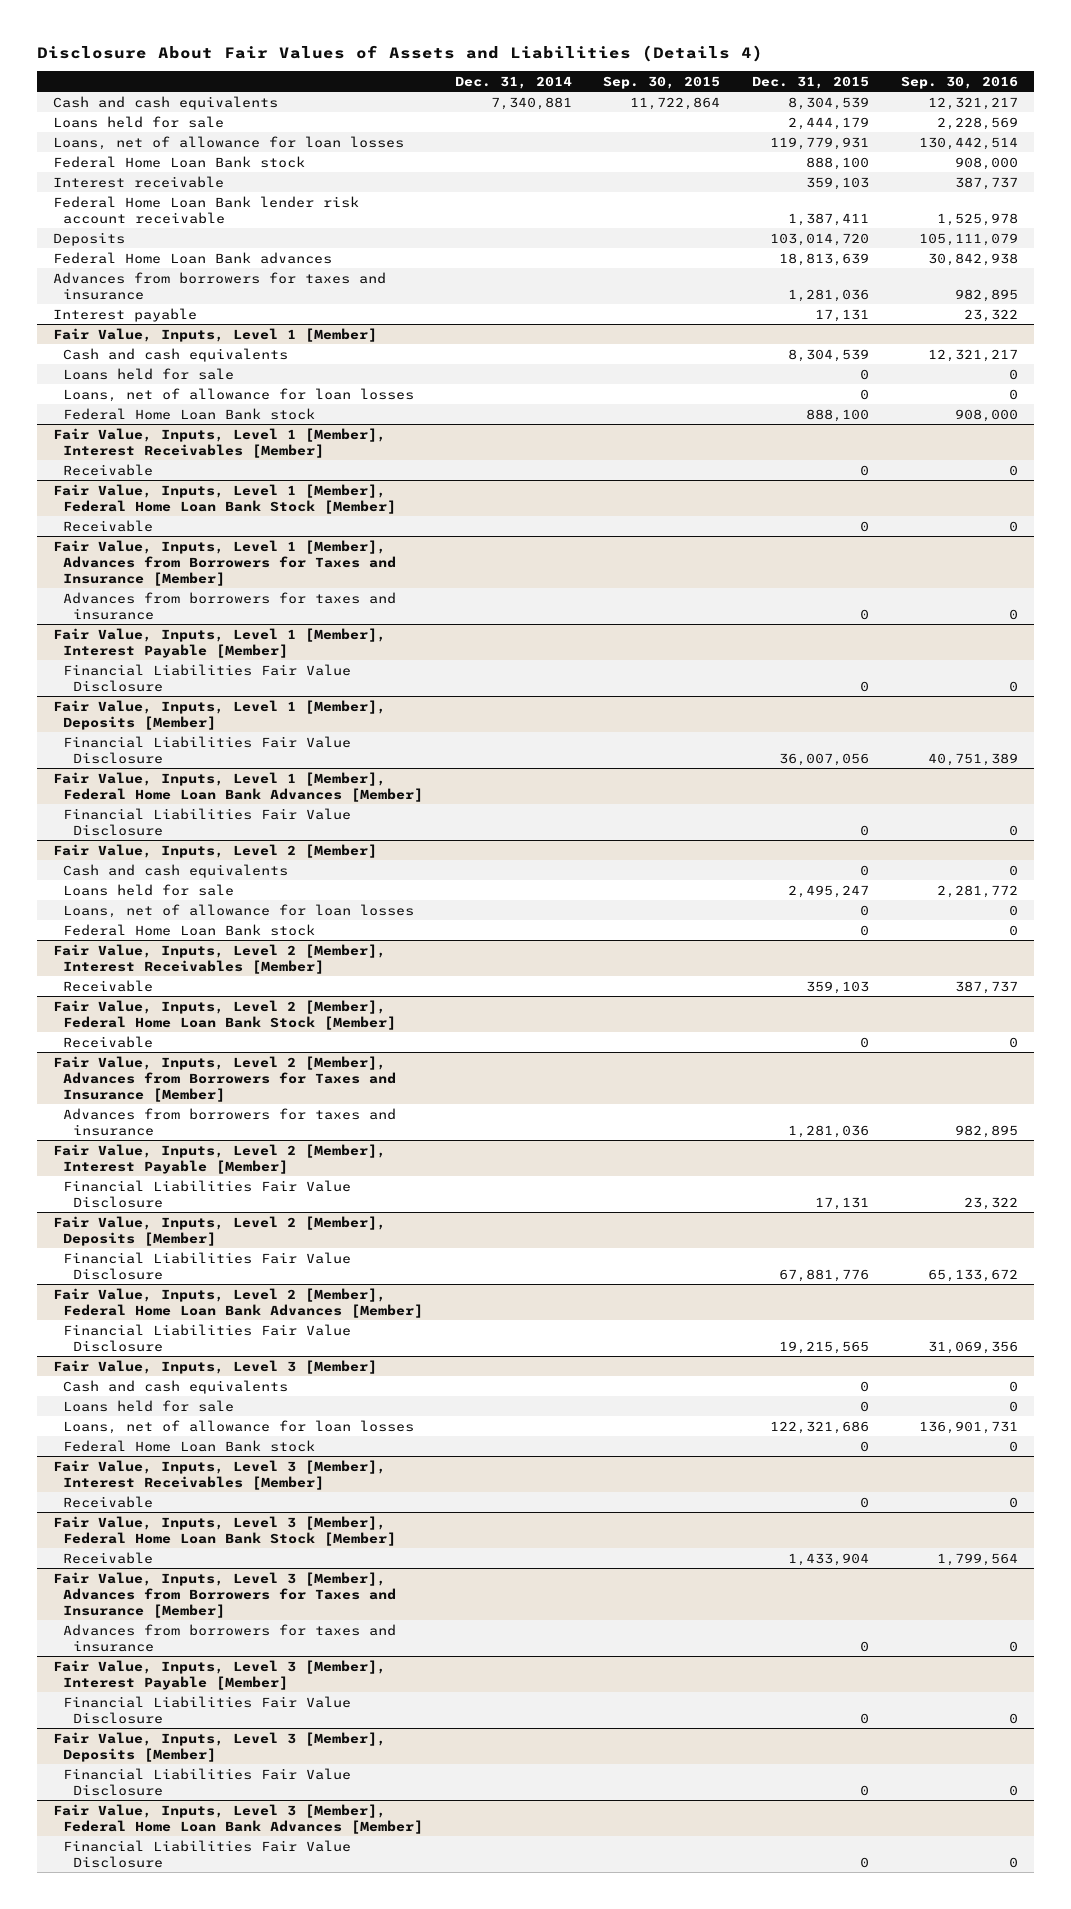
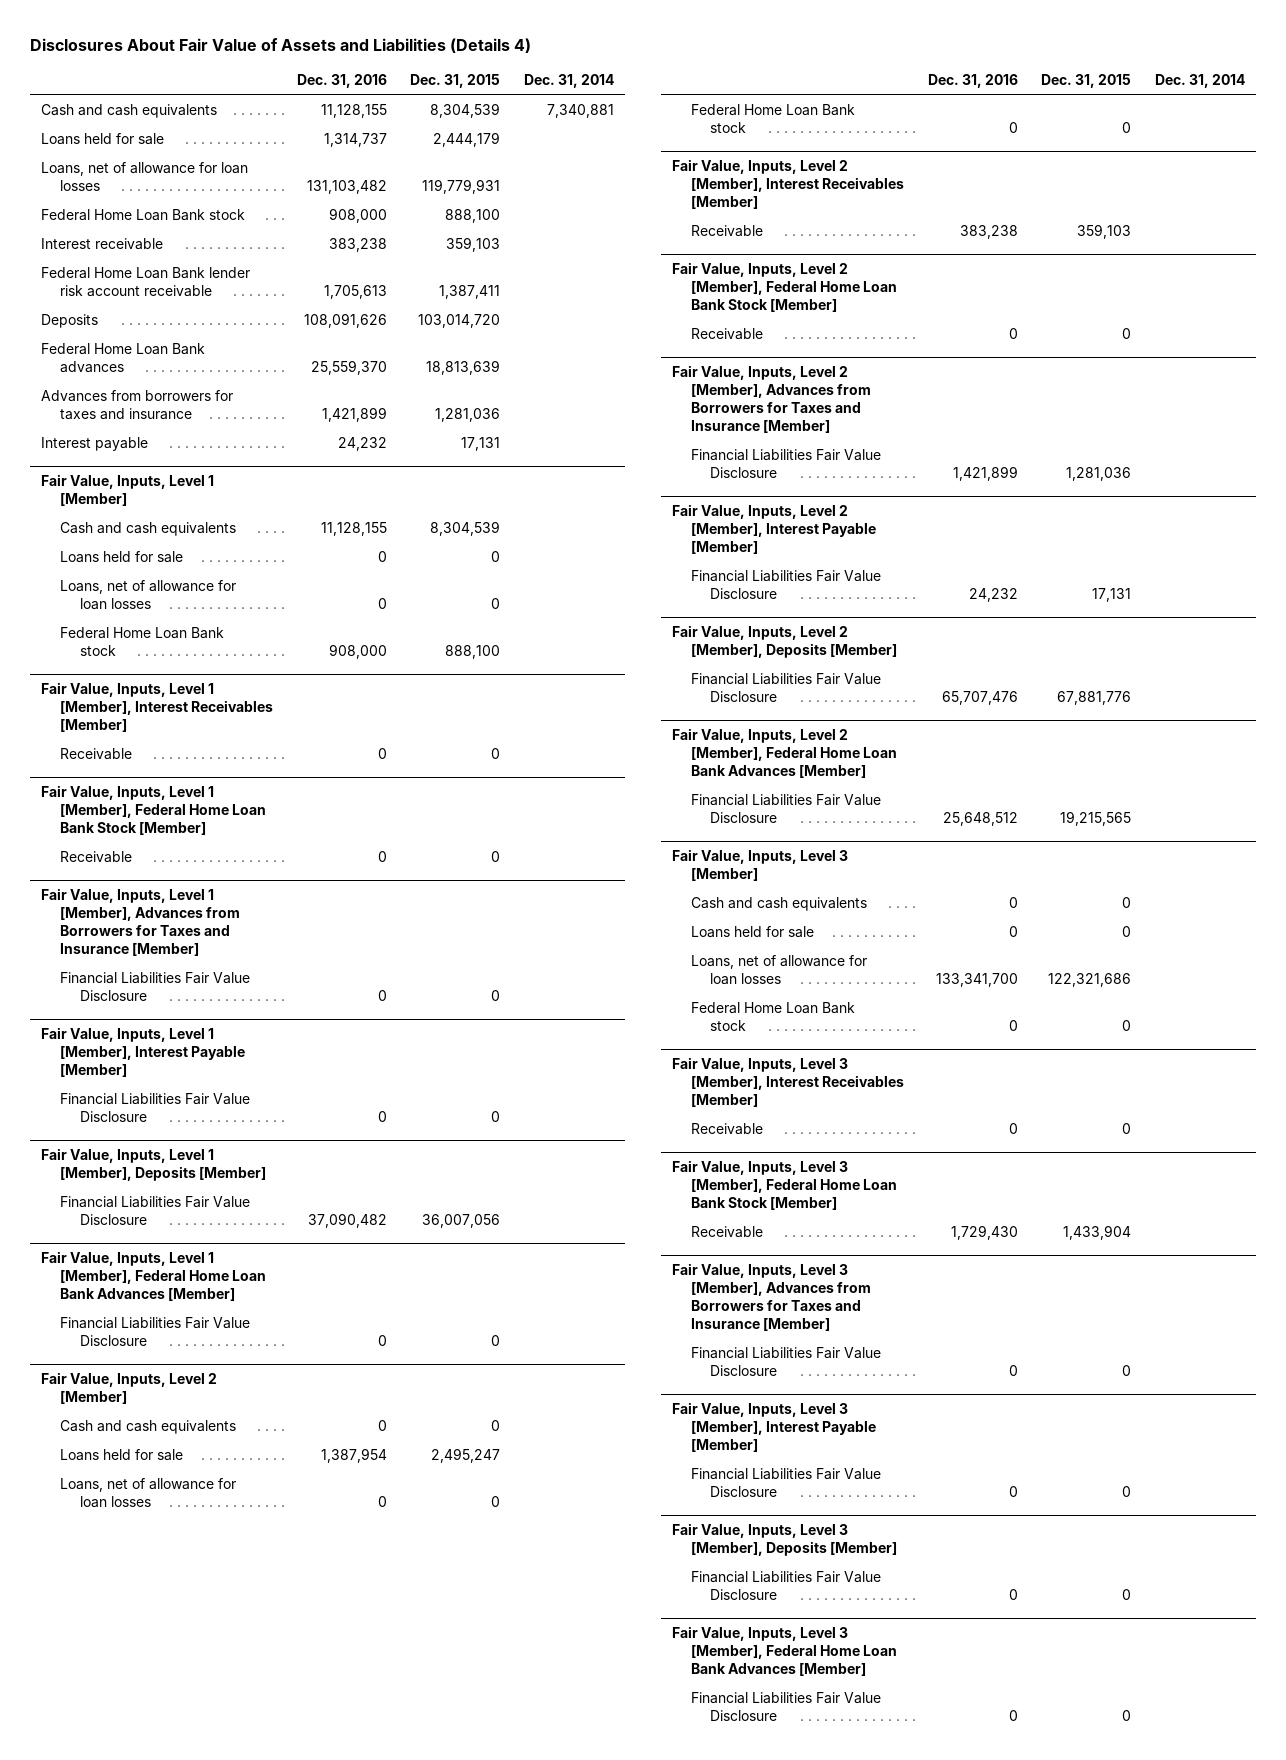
- Disclosure About Fair Values of Assets and Liabilities (Details 4)
+ Disclosures About Fair Value of Assets and Liabilities (Details 4)
- | Dec. 31, 2014 | Sep. 30, 2015 | Dec. 31, 2015 | Sep. 30, 2016
+ | Dec. 31, 2016 | Dec. 31, 2015 | Dec. 31, 2014
@ Fair Value, Inputs, Level 1 [Member], Advances from Borrowers for Taxes and Insurance [Member]
- Advances from borrowers for taxes and insurance | | | 0 | 0
+ Financial Liabilities Fair Value Disclosure | 0 | 0 |
@ Fair Value, Inputs, Level 2 [Member], Advances from Borrowers for Taxes and Insurance [Member]
- Advances from borrowers for taxes and insurance | | | 1,281,036 | 982,895
+ Financial Liabilities Fair Value Disclosure | 1,421,899 | 1,281,036 |
@ Fair Value, Inputs, Level 3 [Member], Advances from Borrowers for Taxes and Insurance [Member]
- Advances from borrowers for taxes and insurance | | | 0 | 0
+ Financial Liabilities Fair Value Disclosure | 0 | 0 |

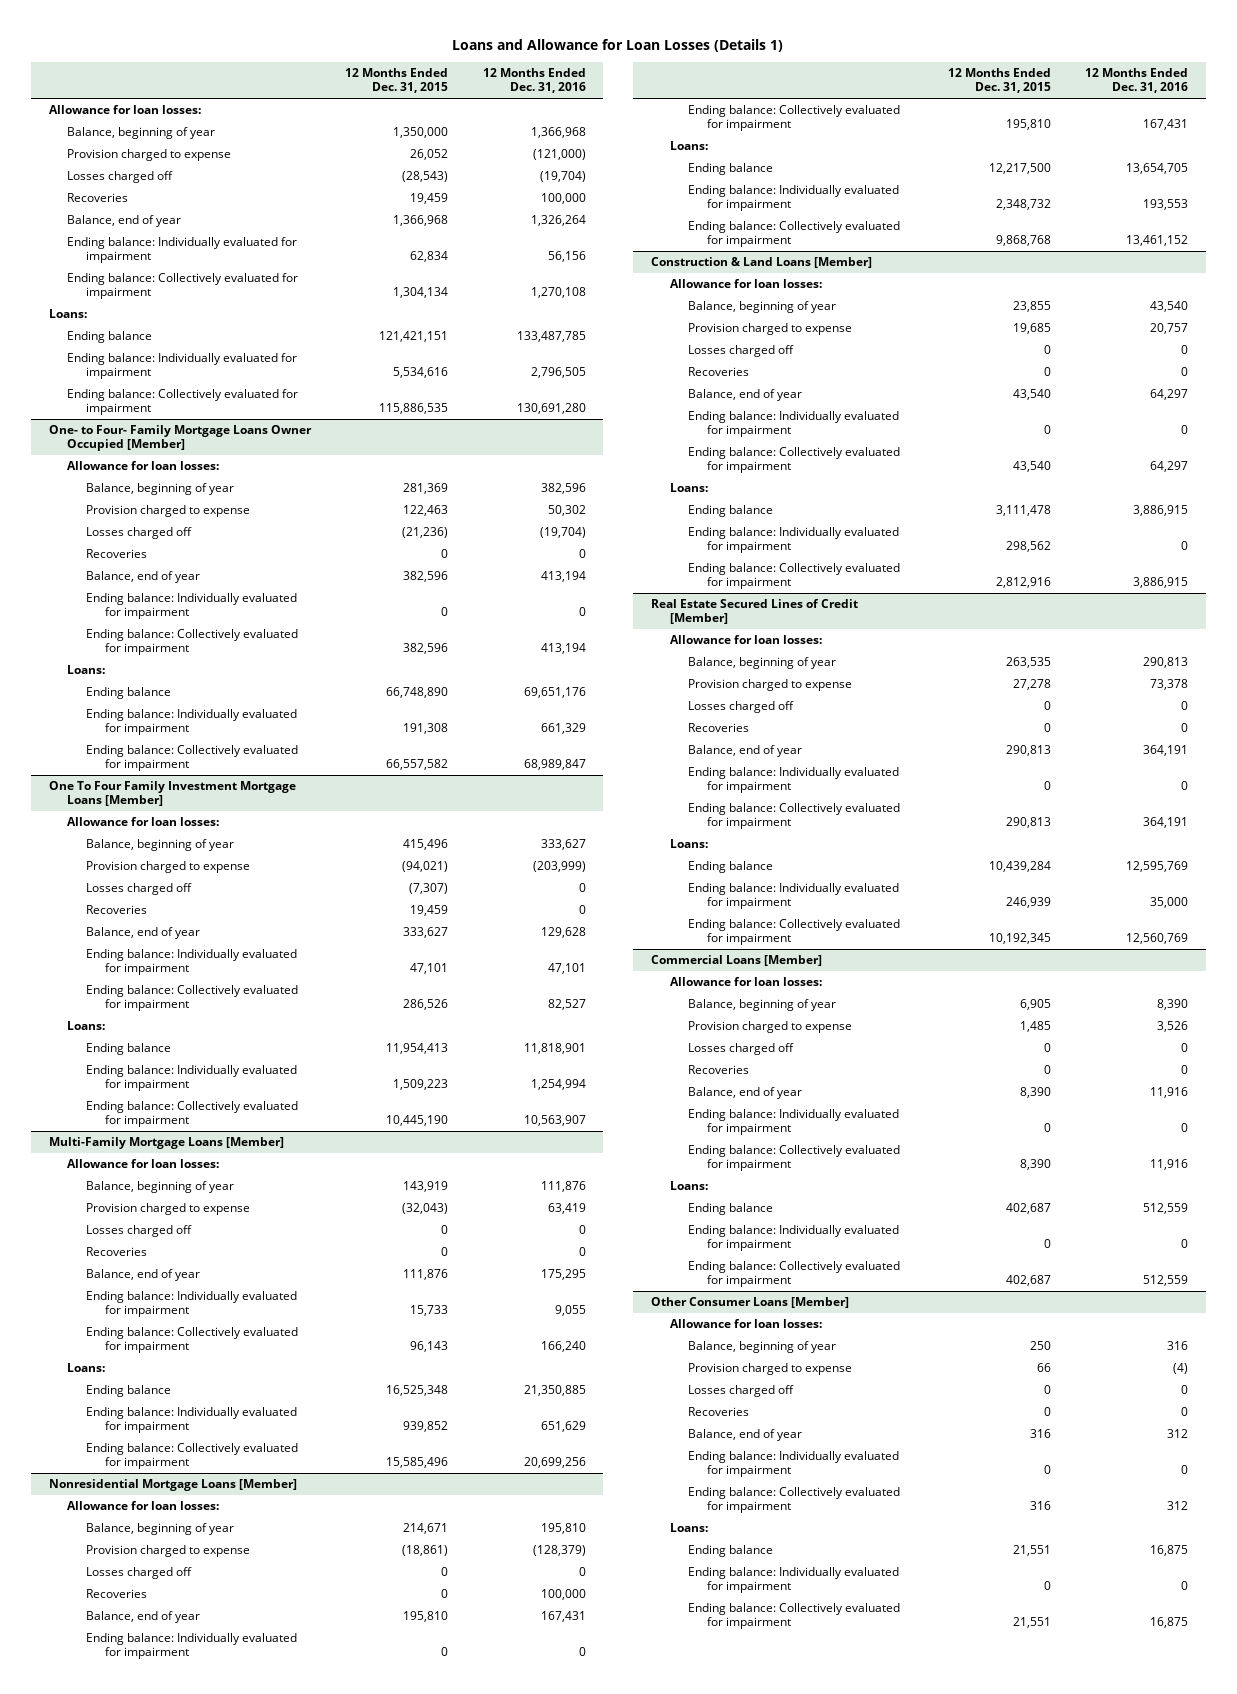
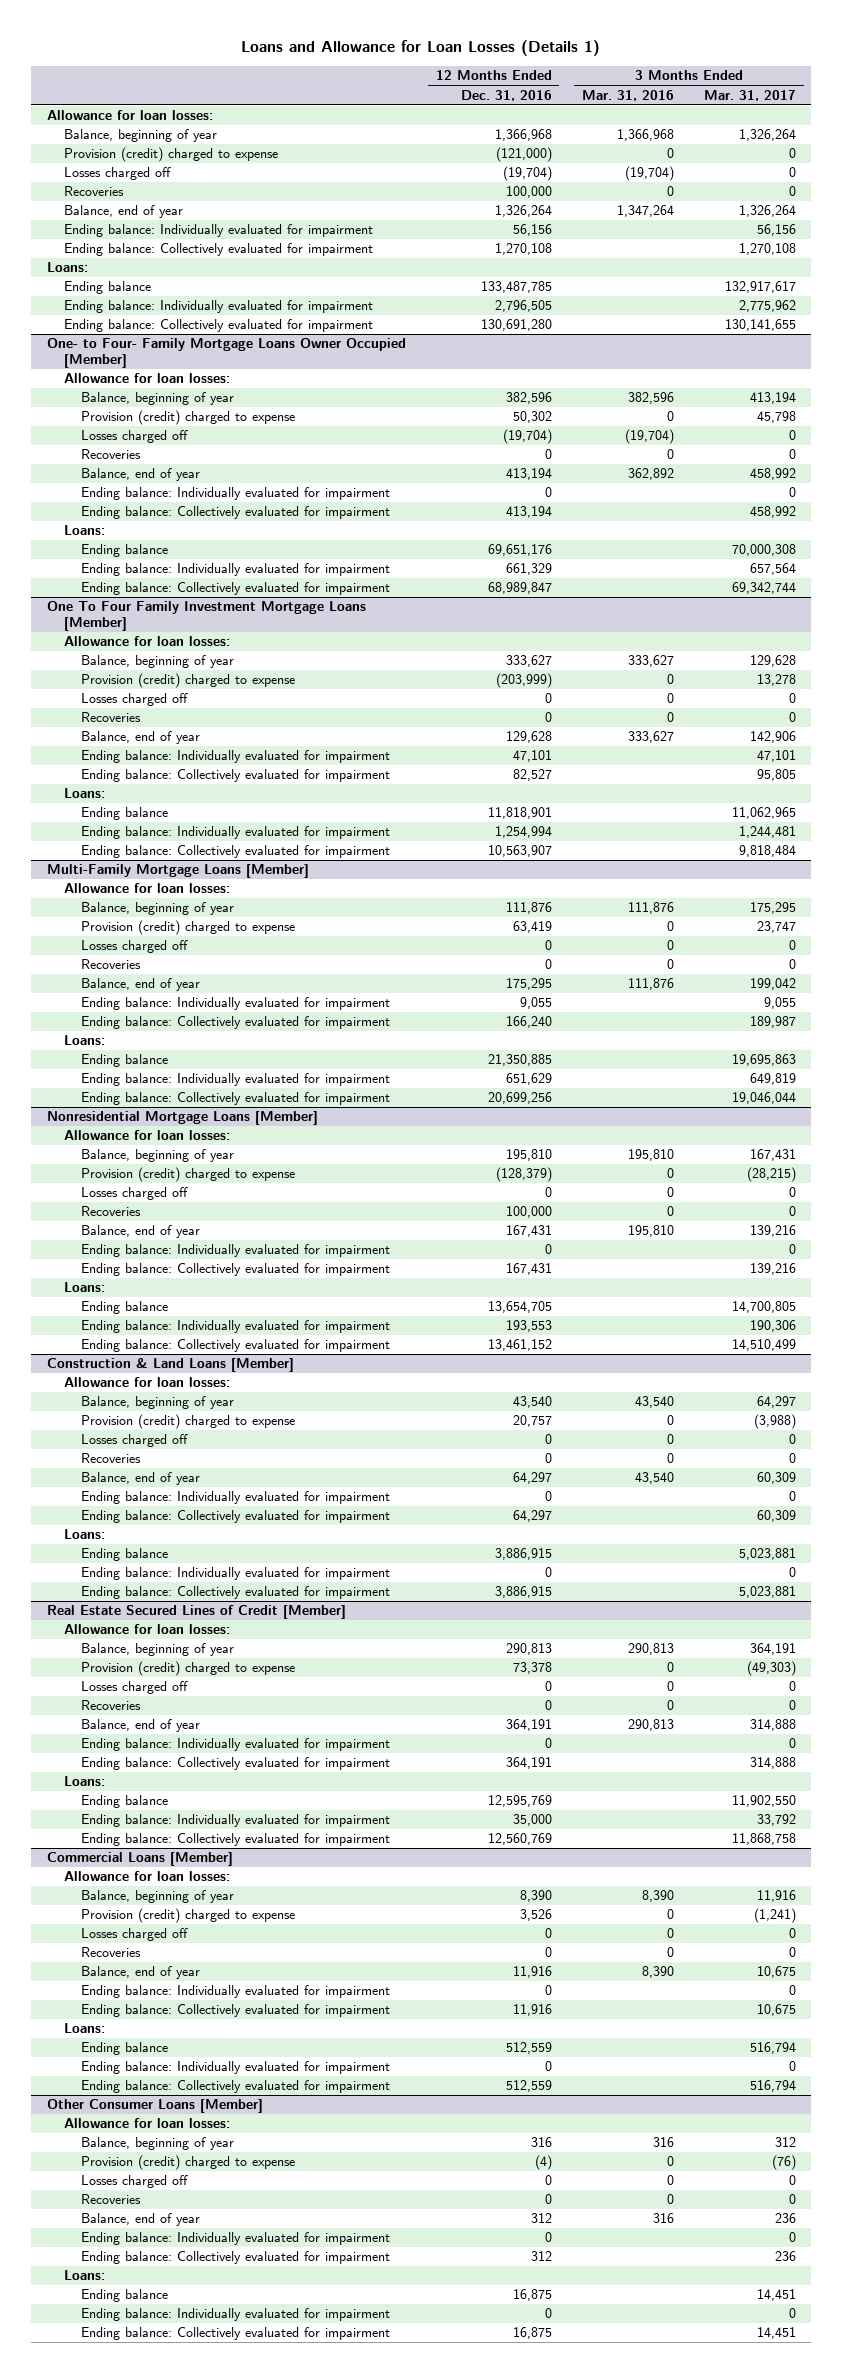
- | 12 Months Ended Dec. 31, 2015 | 12 Months Ended Dec. 31, 2016
+ | 12 Months Ended Dec. 31, 2016 | 3 Months Ended Mar. 31, 2016 | 3 Months Ended Mar. 31, 2017
- Provision charged to expense | 26,052 | (121,000)
+ Provision (credit) charged to expense | (121,000) | 0 | 0
@ One- to Four- Family Mortgage Loans Owner Occupied [Member]
- Provision charged to expense | 122,463 | 50,302
+ Provision (credit) charged to expense | 50,302 | 0 | 45,798
@ One To Four Family Investment Mortgage Loans [Member]
- Provision charged to expense | (94,021) | (203,999)
+ Provision (credit) charged to expense | (203,999) | 0 | 13,278
@ Multi-Family Mortgage Loans [Member]
- Provision charged to expense | (32,043) | 63,419
+ Provision (credit) charged to expense | 63,419 | 0 | 23,747
@ Nonresidential Mortgage Loans [Member]
- Provision charged to expense | (18,861) | (128,379)
+ Provision (credit) charged to expense | (128,379) | 0 | (28,215)
@ Construction & Land Loans [Member]
- Provision charged to expense | 19,685 | 20,757
+ Provision (credit) charged to expense | 20,757 | 0 | (3,988)
@ Real Estate Secured Lines of Credit [Member]
- Provision charged to expense | 27,278 | 73,378
+ Provision (credit) charged to expense | 73,378 | 0 | (49,303)
@ Commercial Loans [Member]
- Provision charged to expense | 1,485 | 3,526
+ Provision (credit) charged to expense | 3,526 | 0 | (1,241)
@ Other Consumer Loans [Member]
- Provision charged to expense | 66 | (4)
+ Provision (credit) charged to expense | (4) | 0 | (76)

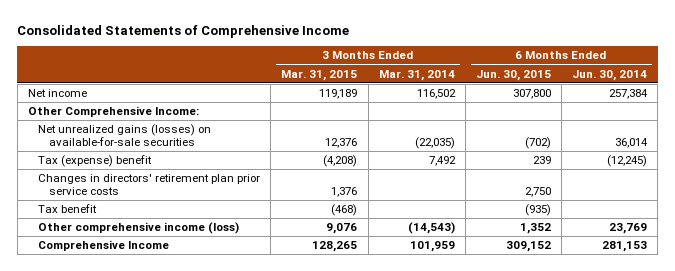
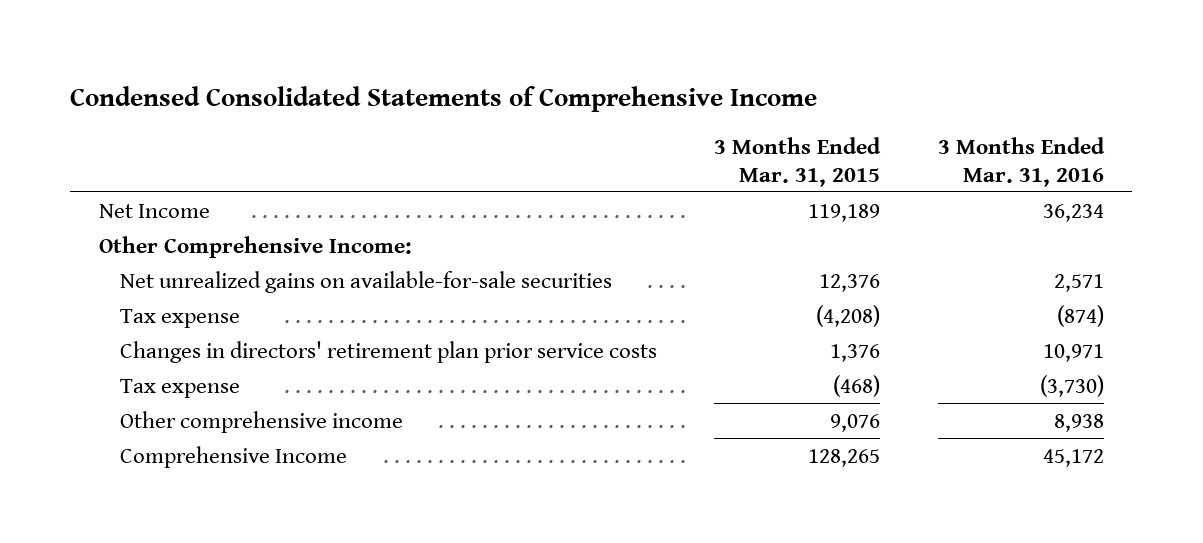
- Consolidated Statements of Comprehensive Income
+ Condensed Consolidated Statements of Comprehensive Income
- | 3 Months Ended Mar. 31, 2015 | 3 Months Ended Mar. 31, 2014 | 6 Months Ended Jun. 30, 2015 | 6 Months Ended Jun. 30, 2014
+ | 3 Months Ended Mar. 31, 2015 | 3 Months Ended Mar. 31, 2016
- Net income | 119,189 | 116,502 | 307,800 | 257,384
+ Net Income | 119,189 | 36,234
- Net unrealized gains (losses) on available-for-sale securities | 12,376 | (22,035) | (702) | 36,014
- Tax (expense) benefit | (4,208) | 7,492 | 239 | (12,245)
+ Net unrealized gains on available-for-sale securities | 12,376 | 2,571
+ Tax expense | (4,208) | (874)
- Tax benefit | (468) | | (935) |
- Other comprehensive income (loss) | 9,076 | (14,543) | 1,352 | 23,769
+ Tax expense | (468) | (3,730)
+ Other comprehensive income | 9,076 | 8,938

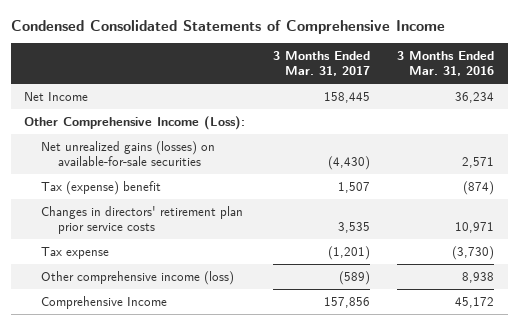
- | 3 Months Ended Mar. 31, 2015 | 3 Months Ended Mar. 31, 2016
+ | 3 Months Ended Mar. 31, 2017 | 3 Months Ended Mar. 31, 2016
- Other Comprehensive Income:
- Net unrealized gains on available-for-sale securities | 12,376 | 2,571
- Tax expense | (4,208) | (874)
+ Other Comprehensive Income (Loss):
+ Net unrealized gains (losses) on available-for-sale securities | (4,430) | 2,571
+ Tax (expense) benefit | 1,507 | (874)
- Other comprehensive income | 9,076 | 8,938
+ Other comprehensive income (loss) | (589) | 8,938

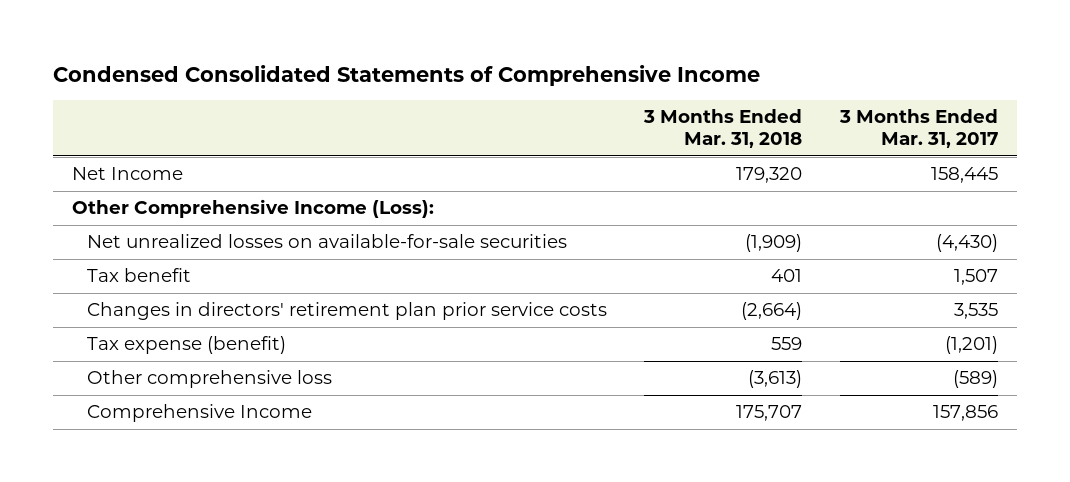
- | 3 Months Ended Mar. 31, 2017 | 3 Months Ended Mar. 31, 2016
+ | 3 Months Ended Mar. 31, 2018 | 3 Months Ended Mar. 31, 2017
- Net unrealized gains (losses) on available-for-sale securities | (4,430) | 2,571
- Tax (expense) benefit | 1,507 | (874)
+ Net unrealized losses on available-for-sale securities | (1,909) | (4,430)
+ Tax benefit | 401 | 1,507
- Tax expense | (1,201) | (3,730)
- Other comprehensive income (loss) | (589) | 8,938
+ Tax expense (benefit) | 559 | (1,201)
+ Other comprehensive loss | (3,613) | (589)

